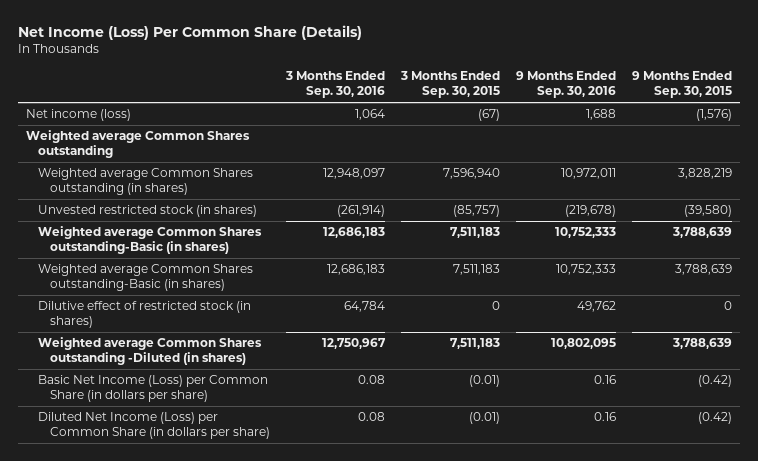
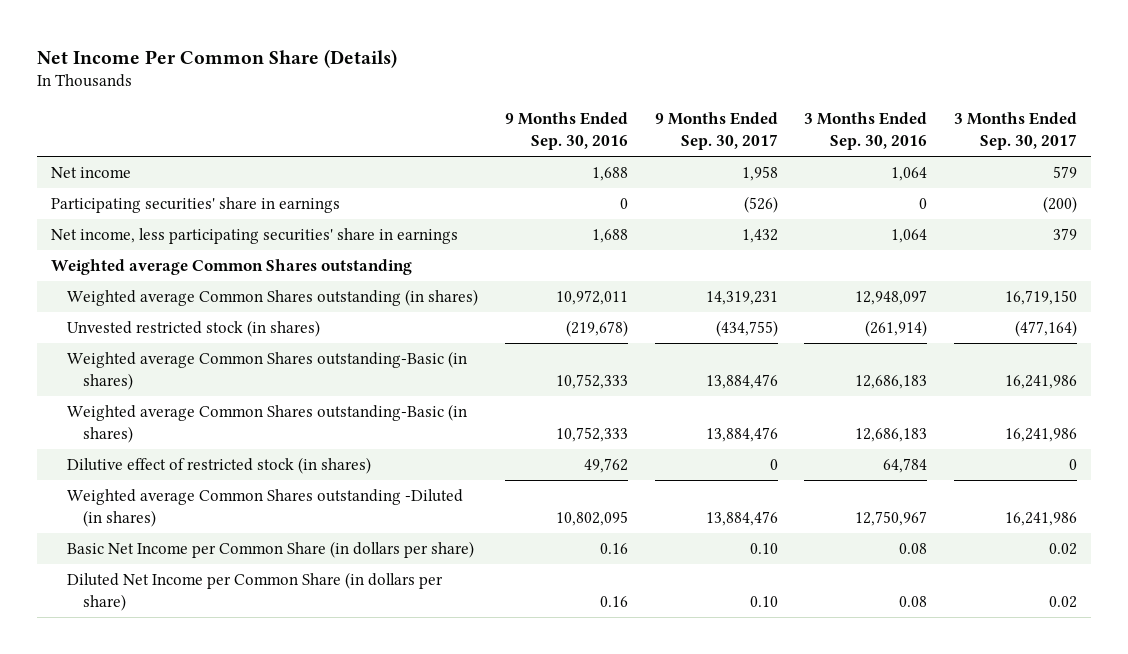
- Net Income (Loss) Per Common Share (Details)
+ Net Income Per Common Share (Details)
- | 3 Months Ended Sep. 30, 2016 | 3 Months Ended Sep. 30, 2015 | 9 Months Ended Sep. 30, 2016 | 9 Months Ended Sep. 30, 2015
+ | 9 Months Ended Sep. 30, 2016 | 9 Months Ended Sep. 30, 2017 | 3 Months Ended Sep. 30, 2016 | 3 Months Ended Sep. 30, 2017
- Net income (loss) | 1,064 | (67) | 1,688 | (1,576)
+ Net income | 1,688 | 1,958 | 1,064 | 579
+ Participating securities' share in earnings | 0 | (526) | 0 | (200)
+ Net income, less participating securities' share in earnings | 1,688 | 1,432 | 1,064 | 379
- Basic Net Income (Loss) per Common Share (in dollars per share) | 0.08 | (0.01) | 0.16 | (0.42)
- Diluted Net Income (Loss) per Common Share (in dollars per share) | 0.08 | (0.01) | 0.16 | (0.42)
+ Basic Net Income per Common Share (in dollars per share) | 0.16 | 0.10 | 0.08 | 0.02
+ Diluted Net Income per Common Share (in dollars per share) | 0.16 | 0.10 | 0.08 | 0.02

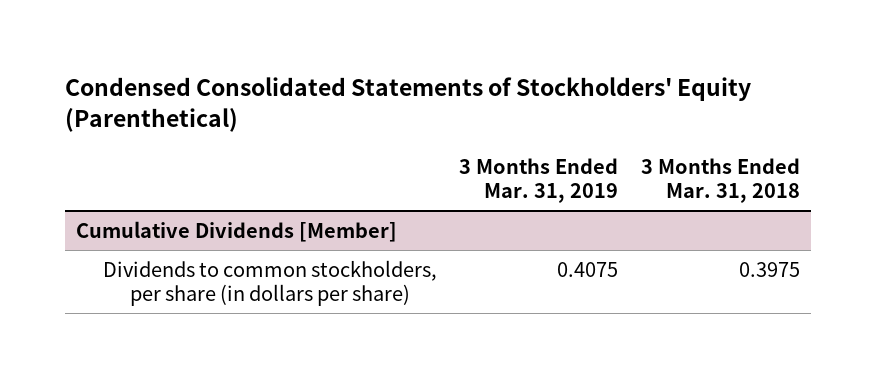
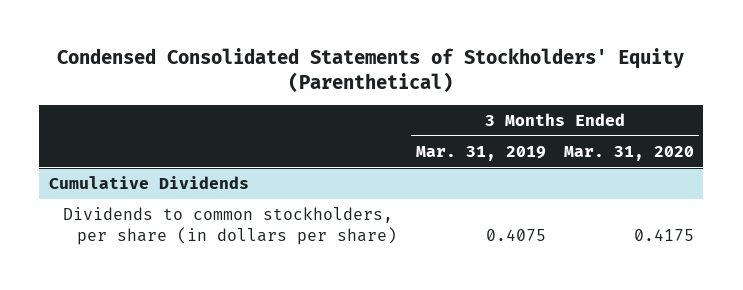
- | 3 Months Ended Mar. 31, 2019 | 3 Months Ended Mar. 31, 2018
+ | 3 Months Ended Mar. 31, 2019 | 3 Months Ended Mar. 31, 2020
- Cumulative Dividends [Member]
+ Cumulative Dividends

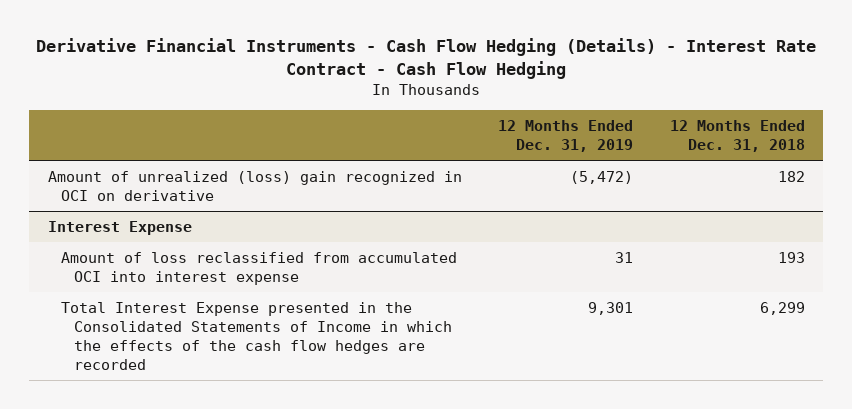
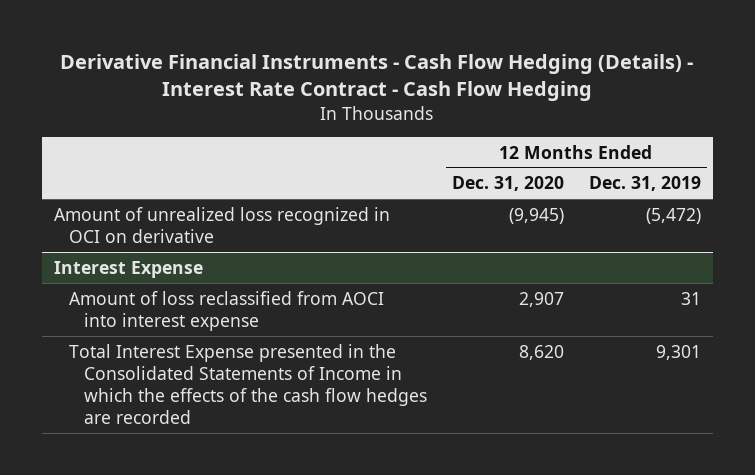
- | 12 Months Ended Dec. 31, 2019 | 12 Months Ended Dec. 31, 2018
+ | 12 Months Ended Dec. 31, 2020 | 12 Months Ended Dec. 31, 2019
- Amount of unrealized (loss) gain recognized in OCI on derivative | (5,472) | 182
+ Amount of unrealized loss recognized in OCI on derivative | (9,945) | (5,472)
@ Interest Expense
- Amount of loss reclassified from accumulated OCI into interest expense | 31 | 193
+ Amount of loss reclassified from AOCI into interest expense | 2,907 | 31

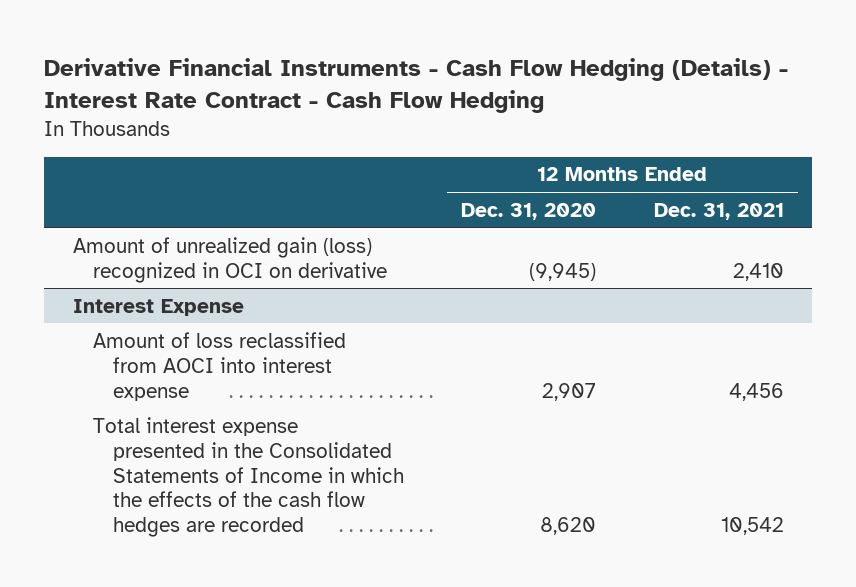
- | 12 Months Ended Dec. 31, 2020 | 12 Months Ended Dec. 31, 2019
+ | 12 Months Ended Dec. 31, 2020 | 12 Months Ended Dec. 31, 2021
- Amount of unrealized loss recognized in OCI on derivative | (9,945) | (5,472)
+ Amount of unrealized gain (loss) recognized in OCI on derivative | (9,945) | 2,410
@ Interest Expense
- Total Interest Expense presented in the Consolidated Statements of Income in which the effects of the cash flow hedges are recorded | 8,620 | 9,301
+ Total interest expense presented in the Consolidated Statements of Income in which the effects of the cash flow hedges are recorded | 8,620 | 10,542

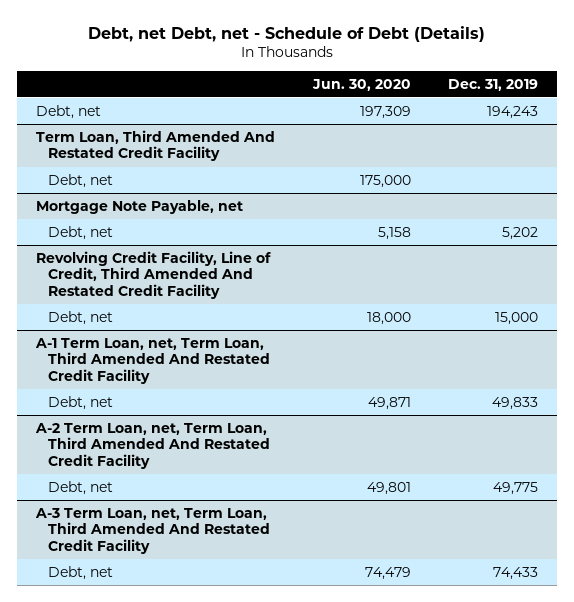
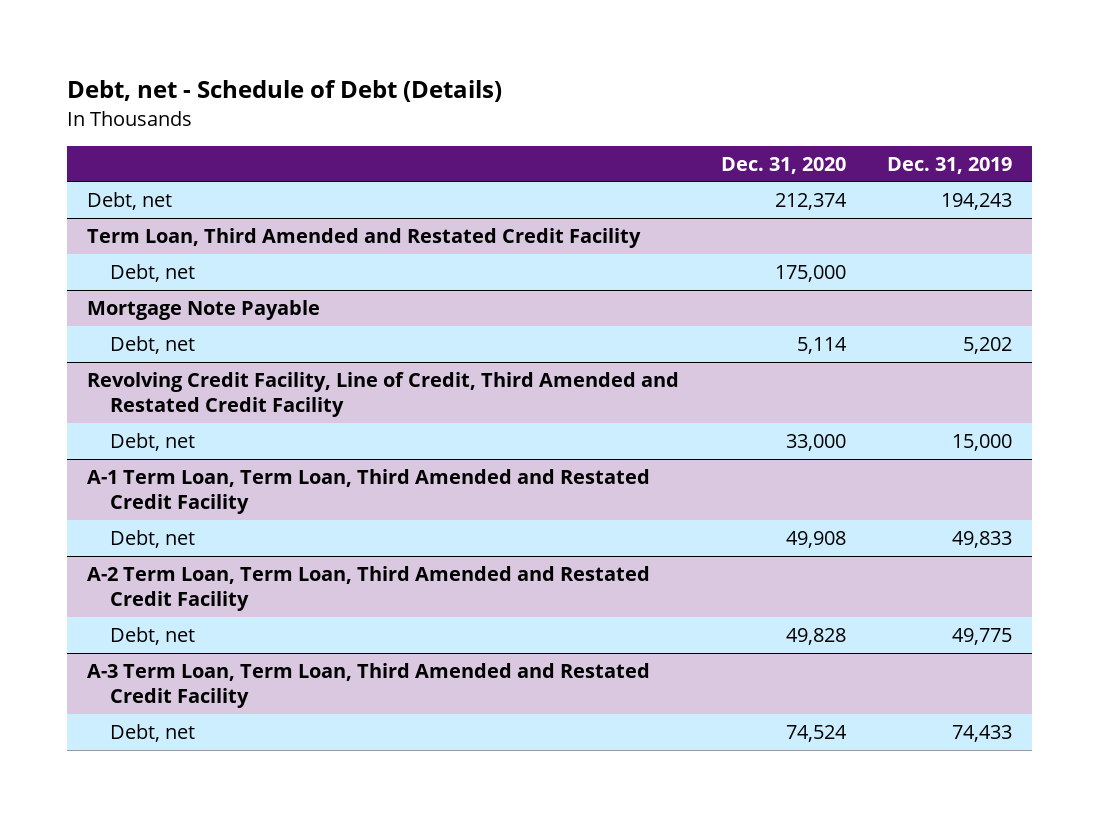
- Debt, net Debt, net - Schedule of Debt (Details)
+ Debt, net - Schedule of Debt (Details)
- | Jun. 30, 2020 | Dec. 31, 2019
+ | Dec. 31, 2020 | Dec. 31, 2019
- Term Loan, Third Amended And Restated Credit Facility
+ Term Loan, Third Amended and Restated Credit Facility
- Mortgage Note Payable, net
+ Mortgage Note Payable
- Revolving Credit Facility, Line of Credit, Third Amended And Restated Credit Facility
+ Revolving Credit Facility, Line of Credit, Third Amended and Restated Credit Facility
- A-1 Term Loan, net, Term Loan, Third Amended And Restated Credit Facility
+ A-1 Term Loan, Term Loan, Third Amended and Restated Credit Facility
- A-2 Term Loan, net, Term Loan, Third Amended And Restated Credit Facility
+ A-2 Term Loan, Term Loan, Third Amended and Restated Credit Facility
- A-3 Term Loan, net, Term Loan, Third Amended And Restated Credit Facility
+ A-3 Term Loan, Term Loan, Third Amended and Restated Credit Facility

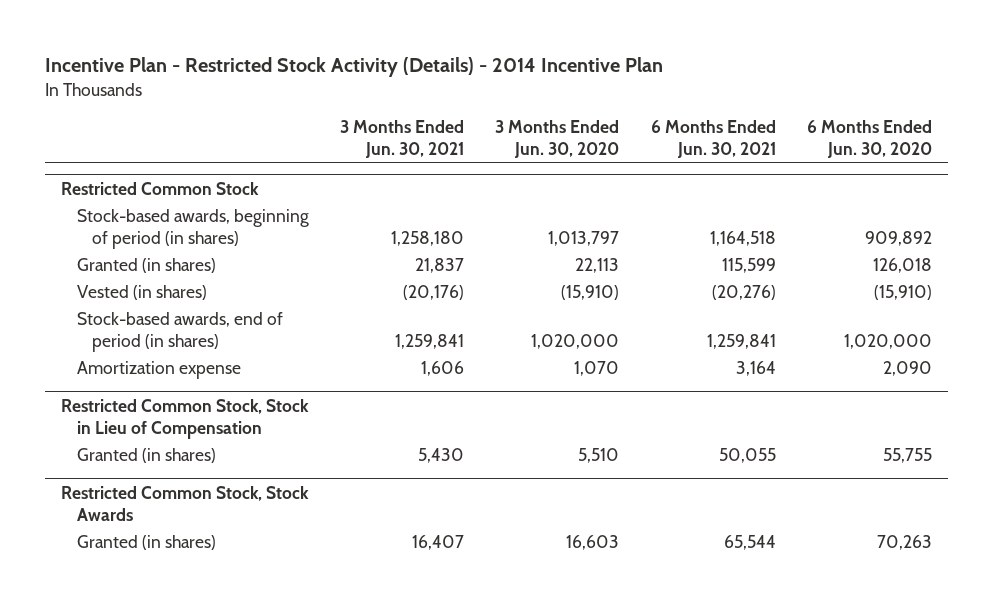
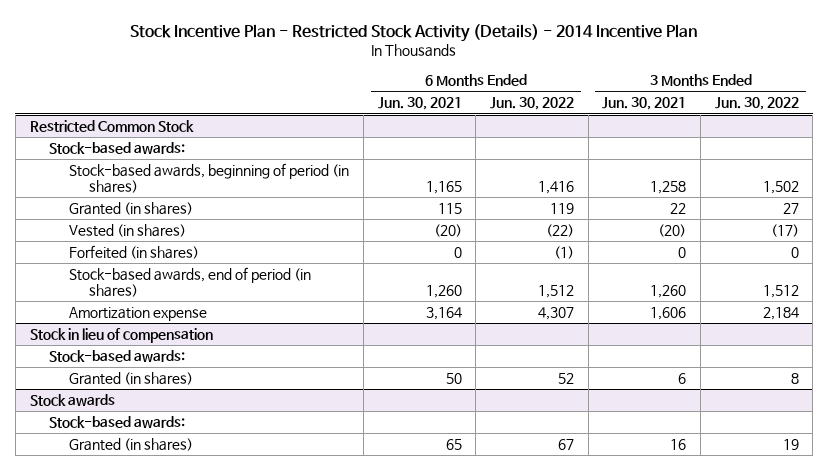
- Incentive Plan - Restricted Stock Activity (Details) - 2014 Incentive Plan
+ Stock Incentive Plan - Restricted Stock Activity (Details) - 2014 Incentive Plan
- | 3 Months Ended Jun. 30, 2021 | 3 Months Ended Jun. 30, 2020 | 6 Months Ended Jun. 30, 2021 | 6 Months Ended Jun. 30, 2020
+ | 6 Months Ended Jun. 30, 2021 | 6 Months Ended Jun. 30, 2022 | 3 Months Ended Jun. 30, 2021 | 3 Months Ended Jun. 30, 2022
@ Restricted Common Stock
- Stock-based awards, beginning of period (in shares) | 1,258,180 | 1,013,797 | 1,164,518 | 909,892
- Granted (in shares) | 21,837 | 22,113 | 115,599 | 126,018
- Vested (in shares) | (20,176) | (15,910) | (20,276) | (15,910)
- Stock-based awards, end of period (in shares) | 1,259,841 | 1,020,000 | 1,259,841 | 1,020,000
+ Stock-based awards:
+ Stock-based awards, beginning of period (in shares) | 1,165 | 1,416 | 1,258 | 1,502
+ Granted (in shares) | 115 | 119 | 22 | 27
+ Vested (in shares) | (20) | (22) | (20) | (17)
+ Forfeited (in shares) | 0 | (1) | 0 | 0
+ Stock-based awards, end of period (in shares) | 1,260 | 1,512 | 1,260 | 1,512
- Restricted Common Stock, Stock in Lieu of Compensation
- Granted (in shares) | 5,430 | 5,510 | 50,055 | 55,755
- Restricted Common Stock, Stock Awards
- Granted (in shares) | 16,407 | 16,603 | 65,544 | 70,263
+ Stock in lieu of compensation
+ Stock-based awards:
+ Granted (in shares) | 50 | 52 | 6 | 8
+ Stock awards
+ Stock-based awards:
+ Granted (in shares) | 65 | 67 | 16 | 19

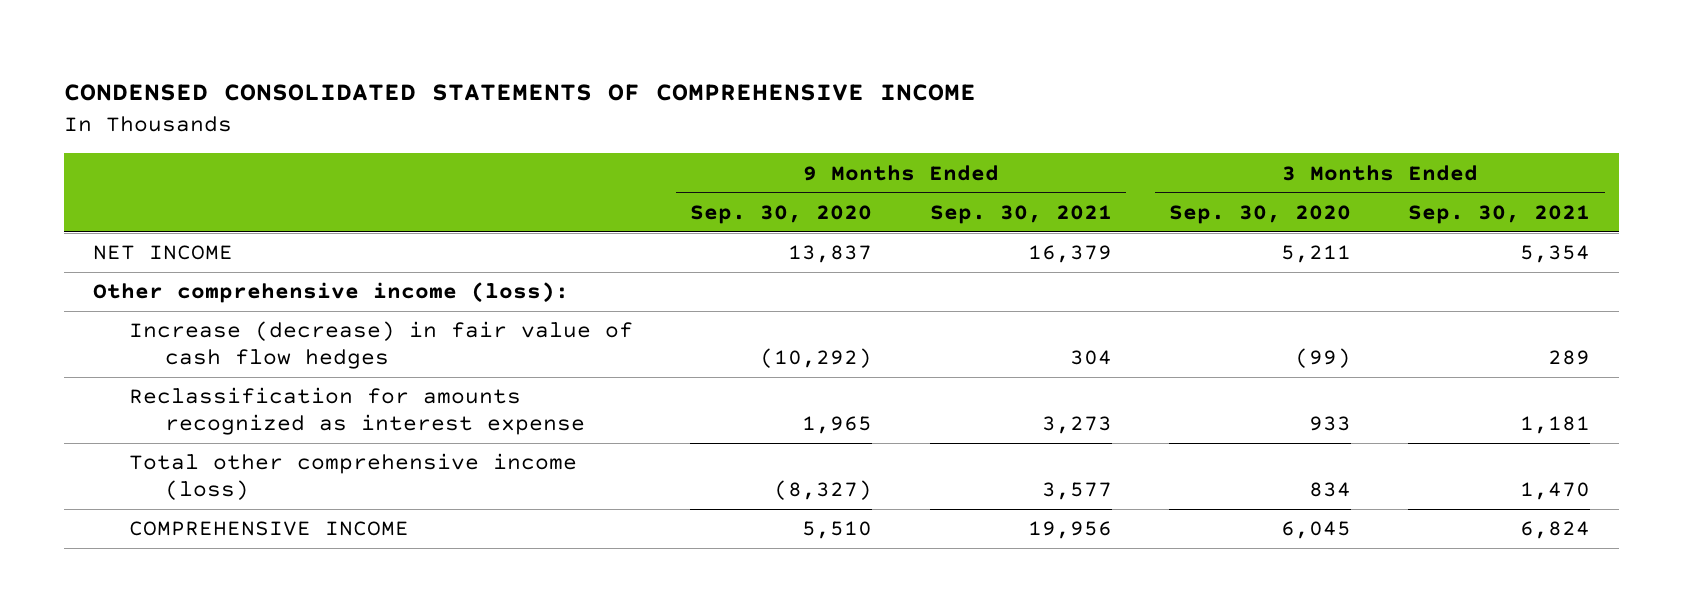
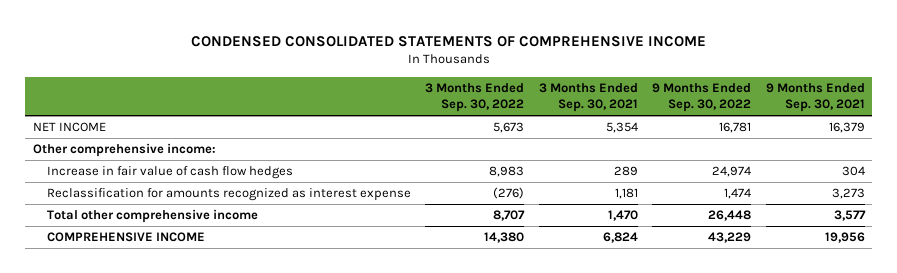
- | 9 Months Ended Sep. 30, 2020 | 9 Months Ended Sep. 30, 2021 | 3 Months Ended Sep. 30, 2020 | 3 Months Ended Sep. 30, 2021
+ | 3 Months Ended Sep. 30, 2022 | 3 Months Ended Sep. 30, 2021 | 9 Months Ended Sep. 30, 2022 | 9 Months Ended Sep. 30, 2021
- Other comprehensive income (loss):
- Increase (decrease) in fair value of cash flow hedges | (10,292) | 304 | (99) | 289
+ Other comprehensive income:
+ Increase in fair value of cash flow hedges | 8,983 | 289 | 24,974 | 304
- Total other comprehensive income (loss) | (8,327) | 3,577 | 834 | 1,470
+ Total other comprehensive income | 8,707 | 1,470 | 26,448 | 3,577

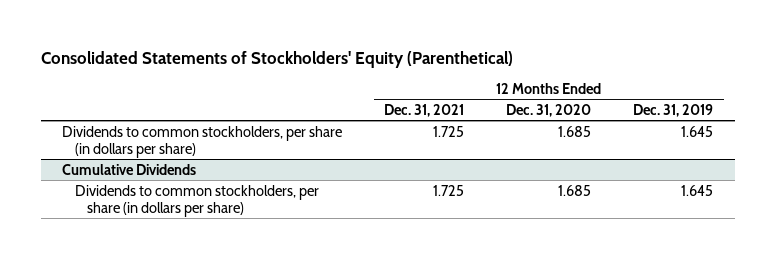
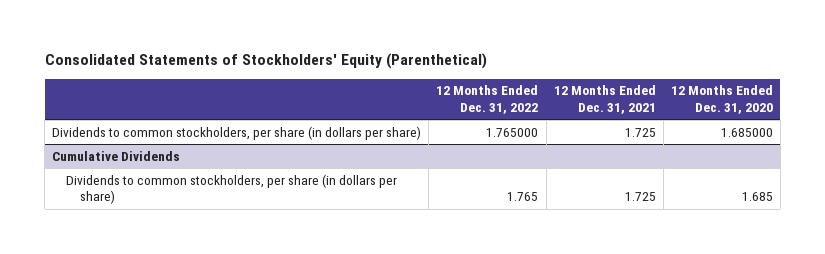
- | 12 Months Ended Dec. 31, 2021 | 12 Months Ended Dec. 31, 2020 | 12 Months Ended Dec. 31, 2019
+ | 12 Months Ended Dec. 31, 2022 | 12 Months Ended Dec. 31, 2021 | 12 Months Ended Dec. 31, 2020
- Dividends to common stockholders, per share (in dollars per share) | 1.725 | 1.685 | 1.645
+ Dividends to common stockholders, per share (in dollars per share) | 1.765000 | 1.725 | 1.685000

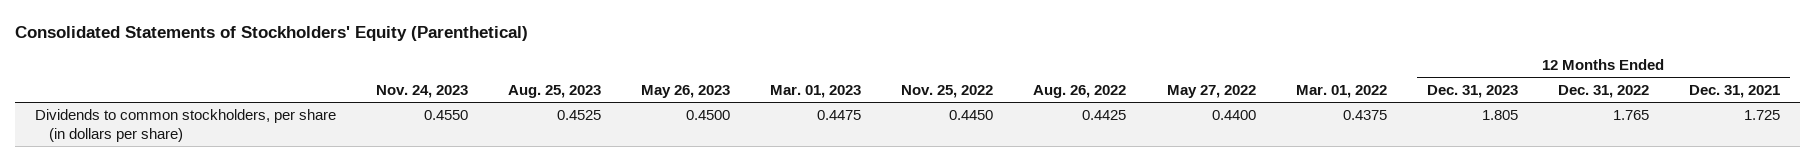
- | 12 Months Ended Dec. 31, 2022 | 12 Months Ended Dec. 31, 2021 | 12 Months Ended Dec. 31, 2020
+ | Nov. 24, 2023 | Aug. 25, 2023 | May 26, 2023 | Mar. 01, 2023 | Nov. 25, 2022 | Aug. 26, 2022 | May 27, 2022 | Mar. 01, 2022 | 12 Months Ended Dec. 31, 2023 | 12 Months Ended Dec. 31, 2022 | 12 Months Ended Dec. 31, 2021
- Dividends to common stockholders, per share (in dollars per share) | 1.765000 | 1.725 | 1.685000
- Cumulative Dividends

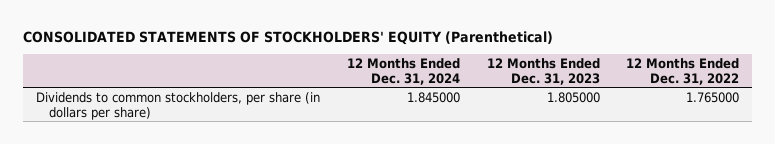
- Consolidated Statements of Stockholders' Equity (Parenthetical)
+ CONSOLIDATED STATEMENTS OF STOCKHOLDERS' EQUITY (Parenthetical)
- | Nov. 24, 2023 | Aug. 25, 2023 | May 26, 2023 | Mar. 01, 2023 | Nov. 25, 2022 | Aug. 26, 2022 | May 27, 2022 | Mar. 01, 2022 | 12 Months Ended Dec. 31, 2023 | 12 Months Ended Dec. 31, 2022 | 12 Months Ended Dec. 31, 2021
+ | 12 Months Ended Dec. 31, 2024 | 12 Months Ended Dec. 31, 2023 | 12 Months Ended Dec. 31, 2022
- Dividends to common stockholders, per share (in dollars per share) | 0.4550 | 0.4525 | 0.4500 | 0.4475 | 0.4450 | 0.4425 | 0.4400 | 0.4375 | 1.805 | 1.765 | 1.725
+ Dividends to common stockholders, per share (in dollars per share) | 1.845000 | 1.805000 | 1.765000

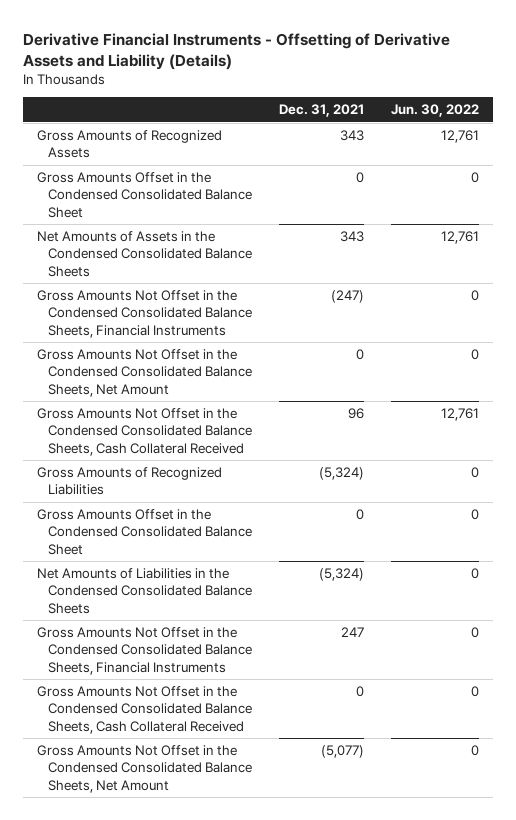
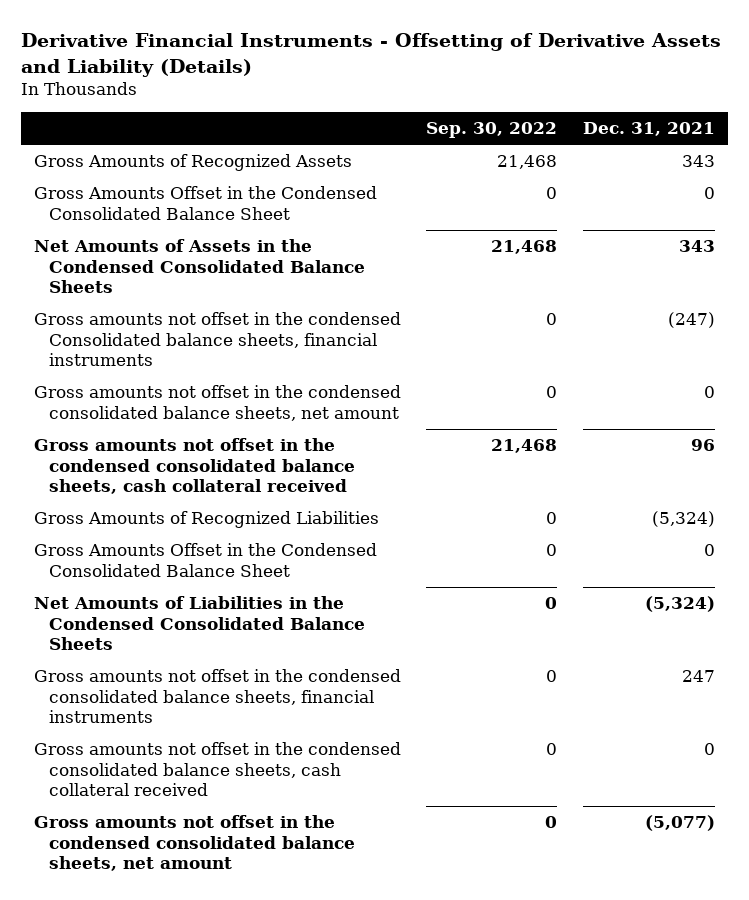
- | Dec. 31, 2021 | Jun. 30, 2022
+ | Sep. 30, 2022 | Dec. 31, 2021
- Gross Amounts Not Offset in the Condensed Consolidated Balance Sheets, Financial Instruments | (247) | 0
- Gross Amounts Not Offset in the Condensed Consolidated Balance Sheets, Net Amount | 0 | 0
- Gross Amounts Not Offset in the Condensed Consolidated Balance Sheets, Cash Collateral Received | 96 | 12,761
+ Gross amounts not offset in the condensed Consolidated balance sheets, financial instruments | 0 | (247)
+ Gross amounts not offset in the condensed consolidated balance sheets, net amount | 0 | 0
+ Gross amounts not offset in the condensed consolidated balance sheets, cash collateral received | 21,468 | 96
- Gross Amounts Not Offset in the Condensed Consolidated Balance Sheets, Financial Instruments | 247 | 0
- Gross Amounts Not Offset in the Condensed Consolidated Balance Sheets, Cash Collateral Received | 0 | 0
- Gross Amounts Not Offset in the Condensed Consolidated Balance Sheets, Net Amount | (5,077) | 0
+ Gross amounts not offset in the condensed consolidated balance sheets, financial instruments | 0 | 247
+ Gross amounts not offset in the condensed consolidated balance sheets, cash collateral received | 0 | 0
+ Gross amounts not offset in the condensed consolidated balance sheets, net amount | 0 | (5,077)

